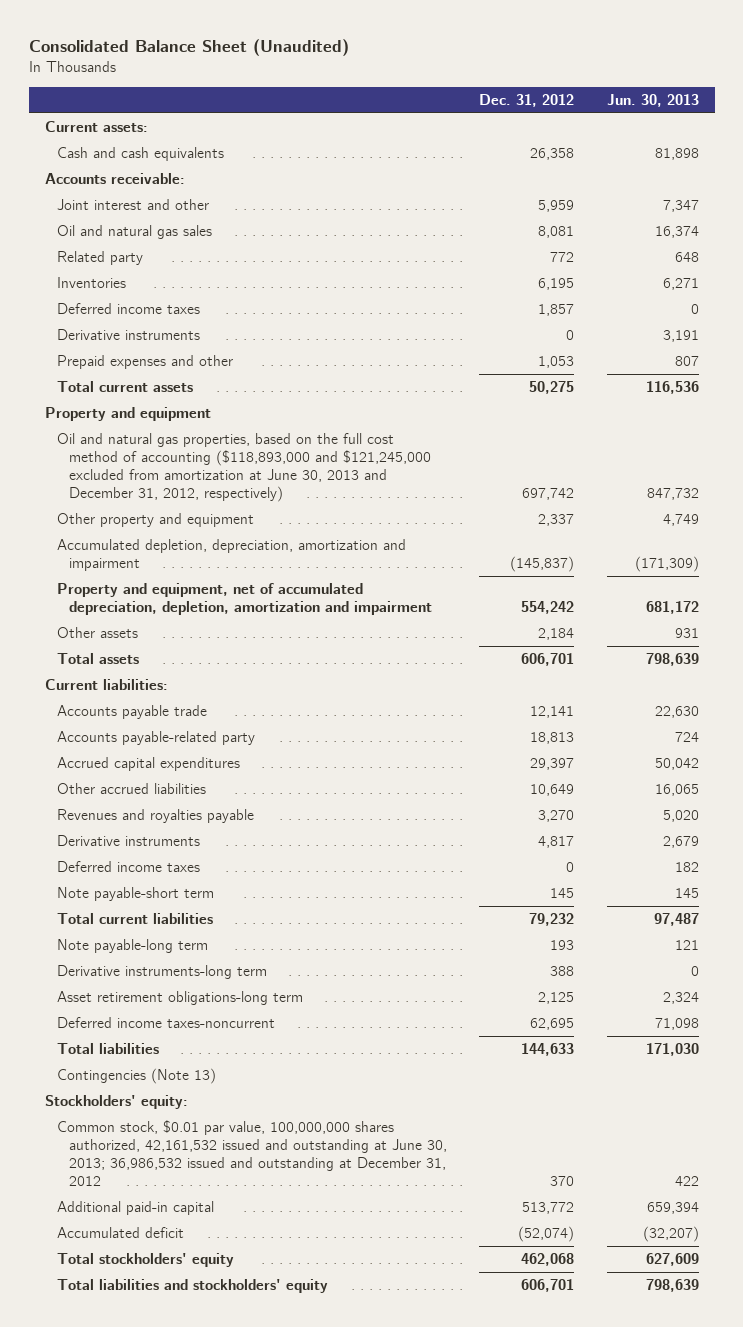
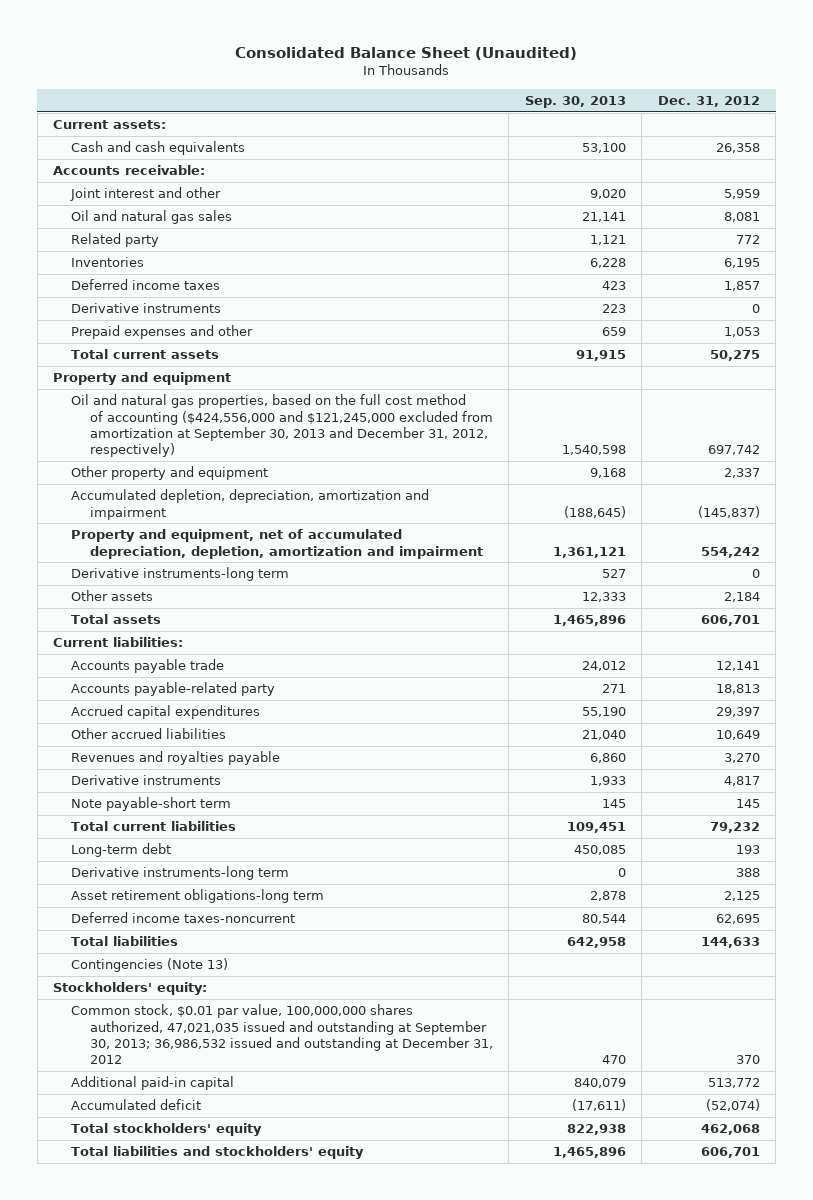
- | Dec. 31, 2012 | Jun. 30, 2013
+ | Sep. 30, 2013 | Dec. 31, 2012
- Oil and natural gas properties, based on the full cost method of accounting ($118,893,000 and $121,245,000 excluded from amortization at June 30, 2013 and December 31, 2012, respectively) | 697,742 | 847,732
+ Oil and natural gas properties, based on the full cost method of accounting ($424,556,000 and $121,245,000 excluded from amortization at September 30, 2013 and December 31, 2012, respectively) | 1,540,598 | 697,742
+ Derivative instruments-long term | 527 | 0
- Deferred income taxes | 0 | 182
- Note payable-long term | 193 | 121
+ Long-term debt | 450,085 | 193
- Common stock, $0.01 par value, 100,000,000 shares authorized, 42,161,532 issued and outstanding at June 30, 2013; 36,986,532 issued and outstanding at December 31, 2012 | 370 | 422
+ Common stock, $0.01 par value, 100,000,000 shares authorized, 47,021,035 issued and outstanding at September 30, 2013; 36,986,532 issued and outstanding at December 31, 2012 | 470 | 370

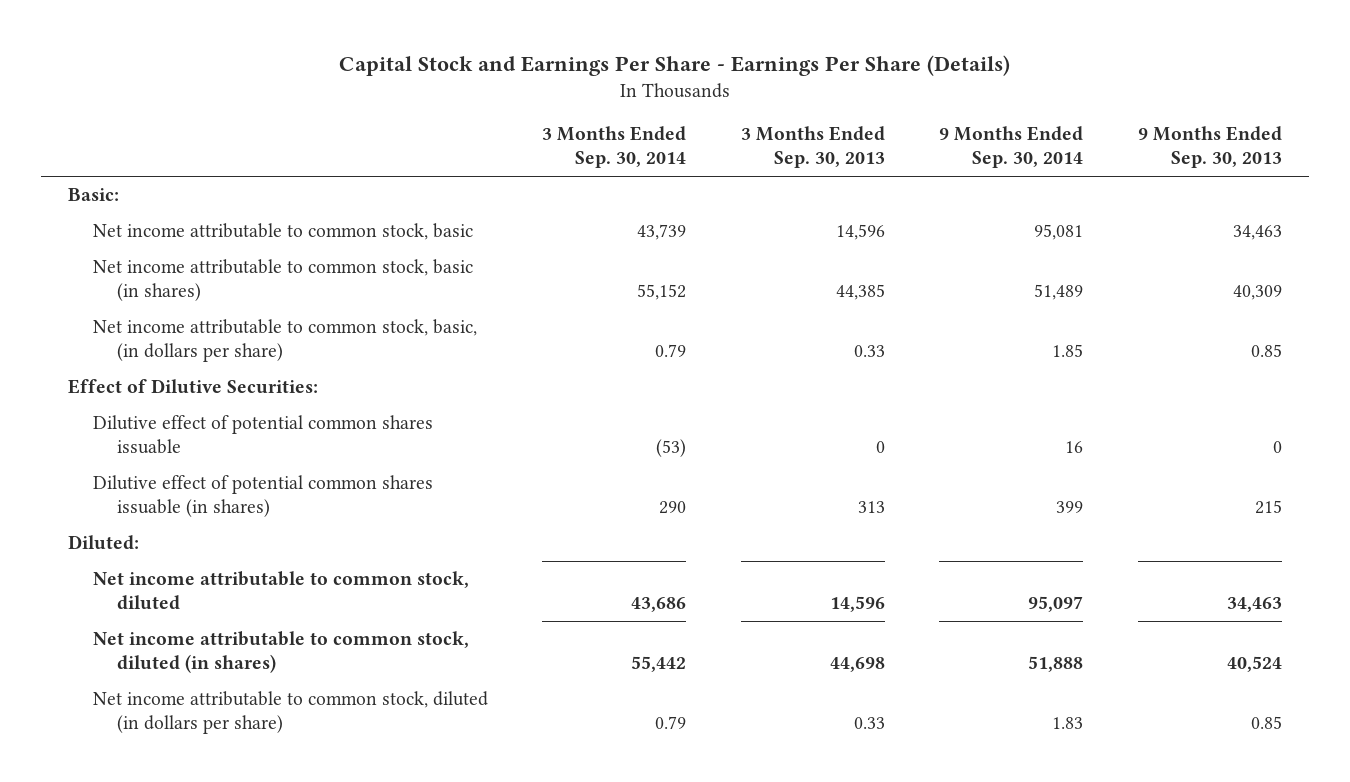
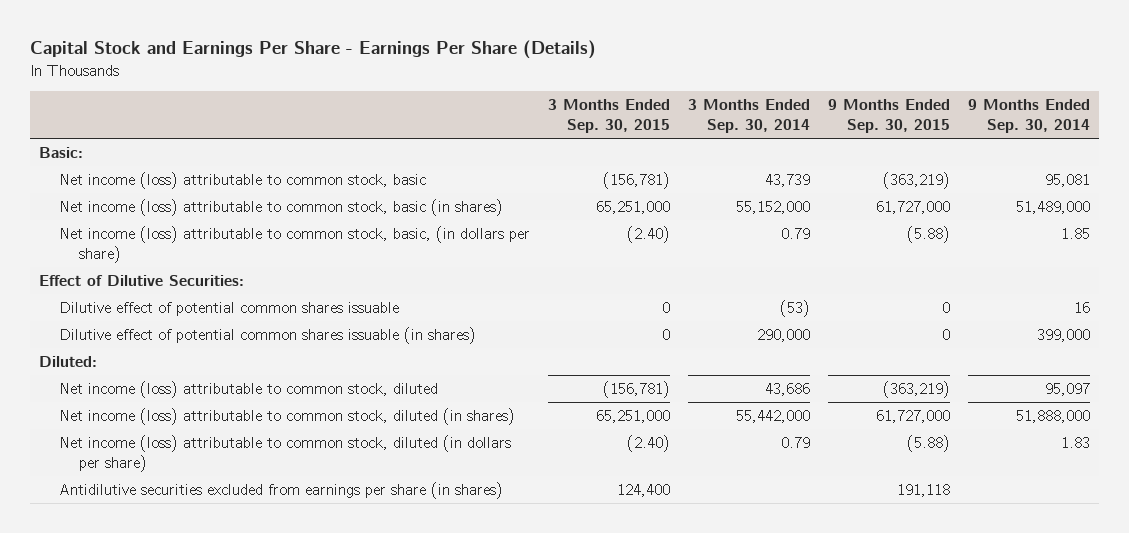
- | 3 Months Ended Sep. 30, 2014 | 3 Months Ended Sep. 30, 2013 | 9 Months Ended Sep. 30, 2014 | 9 Months Ended Sep. 30, 2013
+ | 3 Months Ended Sep. 30, 2015 | 3 Months Ended Sep. 30, 2014 | 9 Months Ended Sep. 30, 2015 | 9 Months Ended Sep. 30, 2014
- Net income attributable to common stock, basic | 43,739 | 14,596 | 95,081 | 34,463
- Net income attributable to common stock, basic (in shares) | 55,152 | 44,385 | 51,489 | 40,309
- Net income attributable to common stock, basic, (in dollars per share) | 0.79 | 0.33 | 1.85 | 0.85
+ Net income (loss) attributable to common stock, basic | (156,781) | 43,739 | (363,219) | 95,081
+ Net income (loss) attributable to common stock, basic (in shares) | 65,251,000 | 55,152,000 | 61,727,000 | 51,489,000
+ Net income (loss) attributable to common stock, basic, (in dollars per share) | (2.40) | 0.79 | (5.88) | 1.85
- Dilutive effect of potential common shares issuable (in shares) | 290 | 313 | 399 | 215
+ Dilutive effect of potential common shares issuable (in shares) | 0 | 290,000 | 0 | 399,000
- Net income attributable to common stock, diluted | 43,686 | 14,596 | 95,097 | 34,463
- Net income attributable to common stock, diluted (in shares) | 55,442 | 44,698 | 51,888 | 40,524
- Net income attributable to common stock, diluted (in dollars per share) | 0.79 | 0.33 | 1.83 | 0.85
+ Net income (loss) attributable to common stock, diluted | (156,781) | 43,686 | (363,219) | 95,097
+ Net income (loss) attributable to common stock, diluted (in shares) | 65,251,000 | 55,442,000 | 61,727,000 | 51,888,000
+ Net income (loss) attributable to common stock, diluted (in dollars per share) | (2.40) | 0.79 | (5.88) | 1.83
+ Antidilutive securities excluded from earnings per share (in shares) | 124,400 | | 191,118 |

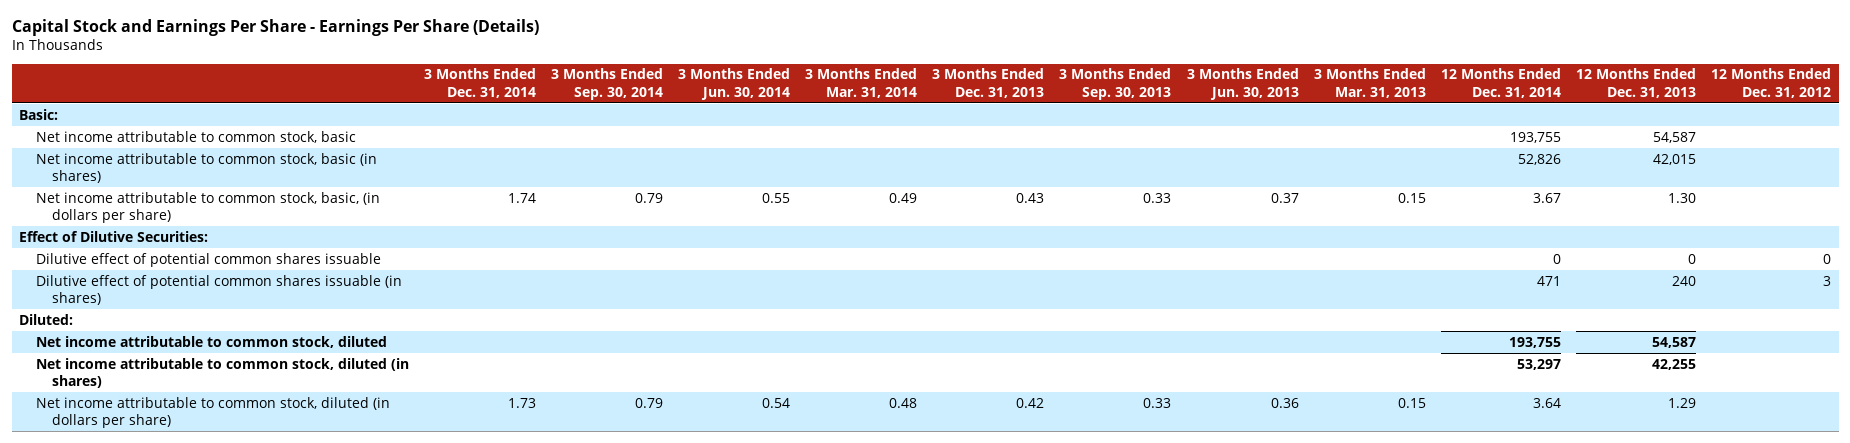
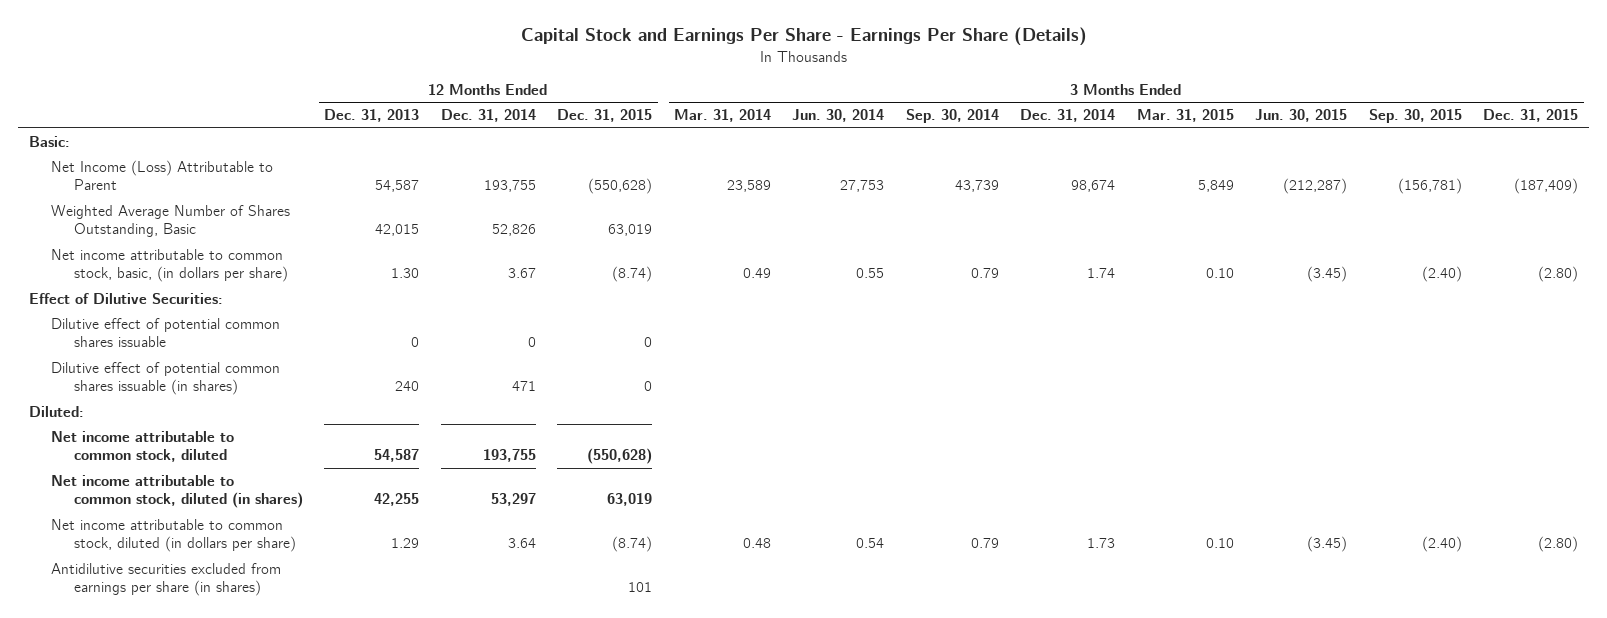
- | 3 Months Ended Dec. 31, 2014 | 3 Months Ended Sep. 30, 2014 | 3 Months Ended Jun. 30, 2014 | 3 Months Ended Mar. 31, 2014 | 3 Months Ended Dec. 31, 2013 | 3 Months Ended Sep. 30, 2013 | 3 Months Ended Jun. 30, 2013 | 3 Months Ended Mar. 31, 2013 | 12 Months Ended Dec. 31, 2014 | 12 Months Ended Dec. 31, 2013 | 12 Months Ended Dec. 31, 2012
+ | 12 Months Ended Dec. 31, 2013 | 12 Months Ended Dec. 31, 2014 | 12 Months Ended Dec. 31, 2015 | 3 Months Ended Mar. 31, 2014 | 3 Months Ended Jun. 30, 2014 | 3 Months Ended Sep. 30, 2014 | 3 Months Ended Dec. 31, 2014 | 3 Months Ended Mar. 31, 2015 | 3 Months Ended Jun. 30, 2015 | 3 Months Ended Sep. 30, 2015 | 3 Months Ended Dec. 31, 2015
- Net income attributable to common stock, basic | | | | | | | | | 193,755 | 54,587 |
- Net income attributable to common stock, basic (in shares) | | | | | | | | | 52,826 | 42,015 |
+ Net Income (Loss) Attributable to Parent | 54,587 | 193,755 | (550,628) | 23,589 | 27,753 | 43,739 | 98,674 | 5,849 | (212,287) | (156,781) | (187,409)
+ Weighted Average Number of Shares Outstanding, Basic | 42,015 | 52,826 | 63,019 | | | | | | | |
+ Antidilutive securities excluded from earnings per share (in shares) | | | 101 | | | | | | | |

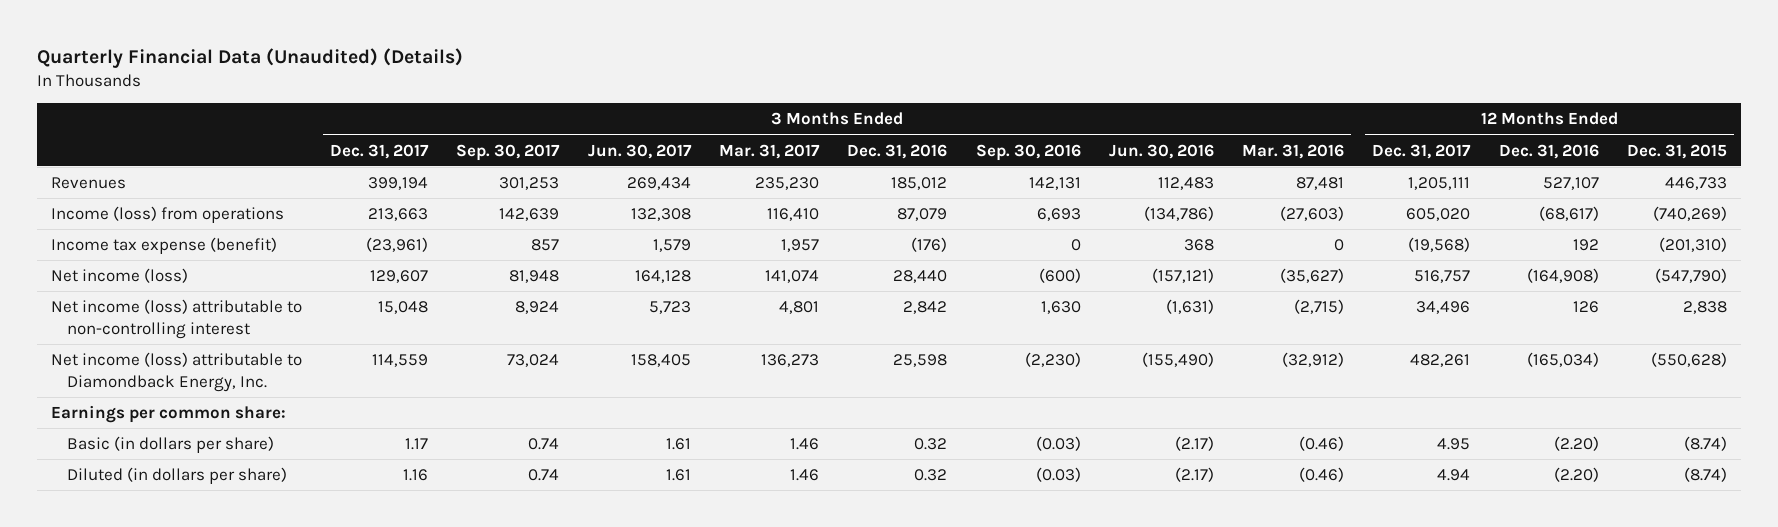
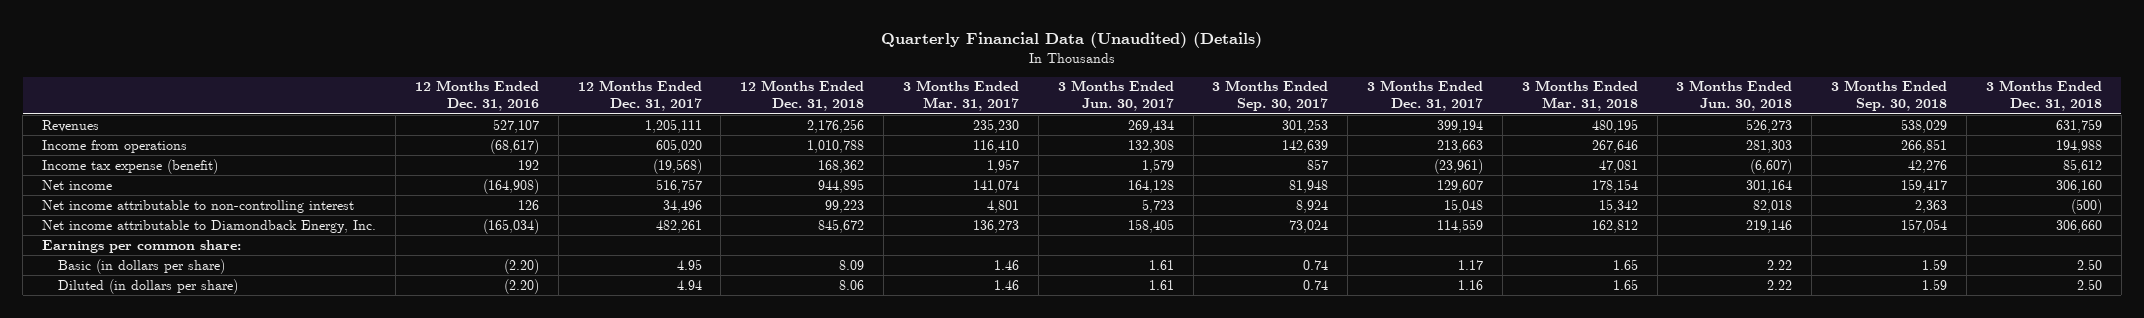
- | 3 Months Ended Dec. 31, 2017 | 3 Months Ended Sep. 30, 2017 | 3 Months Ended Jun. 30, 2017 | 3 Months Ended Mar. 31, 2017 | 3 Months Ended Dec. 31, 2016 | 3 Months Ended Sep. 30, 2016 | 3 Months Ended Jun. 30, 2016 | 3 Months Ended Mar. 31, 2016 | 12 Months Ended Dec. 31, 2017 | 12 Months Ended Dec. 31, 2016 | 12 Months Ended Dec. 31, 2015
+ | 12 Months Ended Dec. 31, 2016 | 12 Months Ended Dec. 31, 2017 | 12 Months Ended Dec. 31, 2018 | 3 Months Ended Mar. 31, 2017 | 3 Months Ended Jun. 30, 2017 | 3 Months Ended Sep. 30, 2017 | 3 Months Ended Dec. 31, 2017 | 3 Months Ended Mar. 31, 2018 | 3 Months Ended Jun. 30, 2018 | 3 Months Ended Sep. 30, 2018 | 3 Months Ended Dec. 31, 2018
- Income (loss) from operations | 213,663 | 142,639 | 132,308 | 116,410 | 87,079 | 6,693 | (134,786) | (27,603) | 605,020 | (68,617) | (740,269)
+ Income from operations | (68,617) | 605,020 | 1,010,788 | 116,410 | 132,308 | 142,639 | 213,663 | 267,646 | 281,303 | 266,851 | 194,988
- Net income (loss) | 129,607 | 81,948 | 164,128 | 141,074 | 28,440 | (600) | (157,121) | (35,627) | 516,757 | (164,908) | (547,790)
- Net income (loss) attributable to non-controlling interest | 15,048 | 8,924 | 5,723 | 4,801 | 2,842 | 1,630 | (1,631) | (2,715) | 34,496 | 126 | 2,838
- Net income (loss) attributable to Diamondback Energy, Inc. | 114,559 | 73,024 | 158,405 | 136,273 | 25,598 | (2,230) | (155,490) | (32,912) | 482,261 | (165,034) | (550,628)
+ Net income | (164,908) | 516,757 | 944,895 | 141,074 | 164,128 | 81,948 | 129,607 | 178,154 | 301,164 | 159,417 | 306,160
+ Net income attributable to non-controlling interest | 126 | 34,496 | 99,223 | 4,801 | 5,723 | 8,924 | 15,048 | 15,342 | 82,018 | 2,363 | (500)
+ Net income attributable to Diamondback Energy, Inc. | (165,034) | 482,261 | 845,672 | 136,273 | 158,405 | 73,024 | 114,559 | 162,812 | 219,146 | 157,054 | 306,660

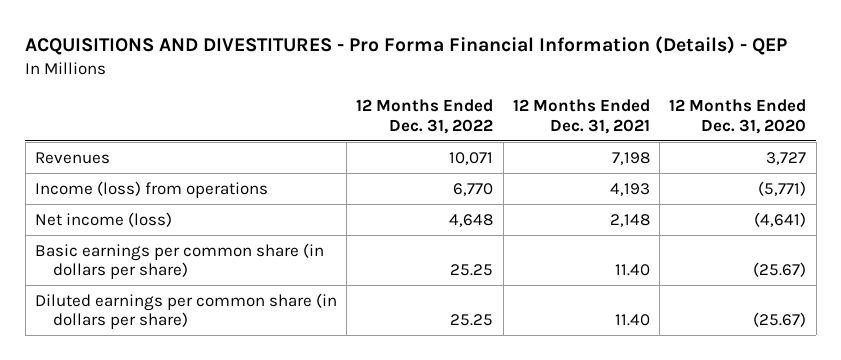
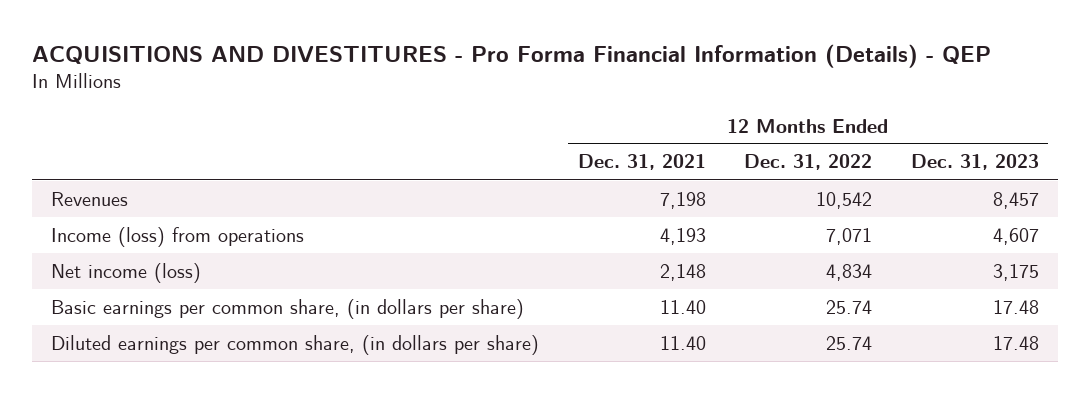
- | 12 Months Ended Dec. 31, 2022 | 12 Months Ended Dec. 31, 2021 | 12 Months Ended Dec. 31, 2020
+ | 12 Months Ended Dec. 31, 2021 | 12 Months Ended Dec. 31, 2022 | 12 Months Ended Dec. 31, 2023
- Revenues | 10,071 | 7,198 | 3,727
- Income (loss) from operations | 6,770 | 4,193 | (5,771)
- Net income (loss) | 4,648 | 2,148 | (4,641)
- Basic earnings per common share (in dollars per share) | 25.25 | 11.40 | (25.67)
- Diluted earnings per common share (in dollars per share) | 25.25 | 11.40 | (25.67)
+ Revenues | 7,198 | 10,542 | 8,457
+ Income (loss) from operations | 4,193 | 7,071 | 4,607
+ Net income (loss) | 2,148 | 4,834 | 3,175
+ Basic earnings per common share, (in dollars per share) | 11.40 | 25.74 | 17.48
+ Diluted earnings per common share, (in dollars per share) | 11.40 | 25.74 | 17.48

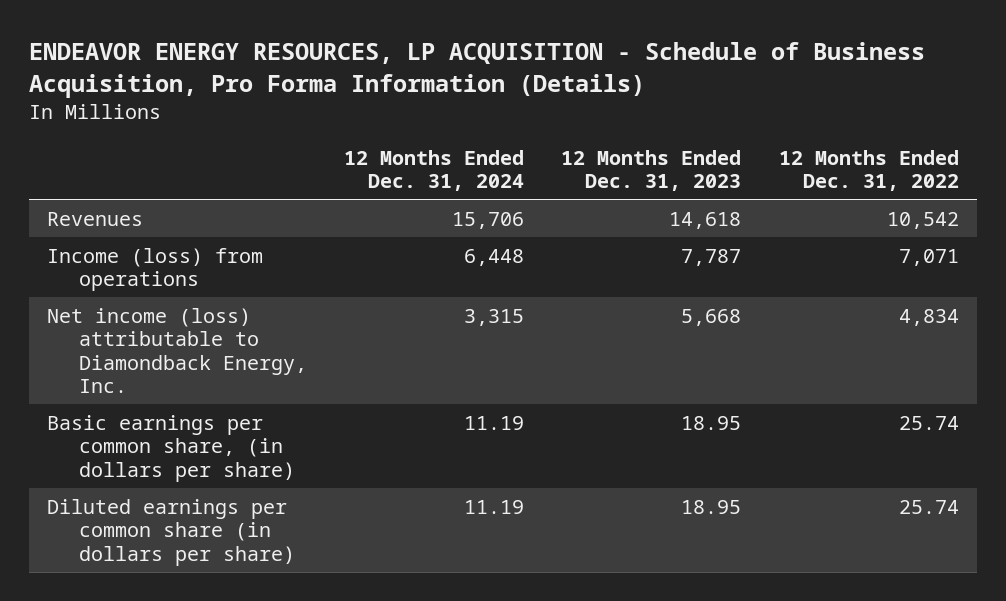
- ACQUISITIONS AND DIVESTITURES - Pro Forma Financial Information (Details) - QEP
+ ENDEAVOR ENERGY RESOURCES, LP ACQUISITION - Schedule of Business Acquisition, Pro Forma Information (Details)
- | 12 Months Ended Dec. 31, 2021 | 12 Months Ended Dec. 31, 2022 | 12 Months Ended Dec. 31, 2023
+ | 12 Months Ended Dec. 31, 2024 | 12 Months Ended Dec. 31, 2023 | 12 Months Ended Dec. 31, 2022
- Revenues | 7,198 | 10,542 | 8,457
- Income (loss) from operations | 4,193 | 7,071 | 4,607
- Net income (loss) | 2,148 | 4,834 | 3,175
- Basic earnings per common share, (in dollars per share) | 11.40 | 25.74 | 17.48
- Diluted earnings per common share, (in dollars per share) | 11.40 | 25.74 | 17.48
+ Revenues | 15,706 | 14,618 | 10,542
+ Income (loss) from operations | 6,448 | 7,787 | 7,071
+ Net income (loss) attributable to Diamondback Energy, Inc. | 3,315 | 5,668 | 4,834
+ Basic earnings per common share, (in dollars per share) | 11.19 | 18.95 | 25.74
+ Diluted earnings per common share (in dollars per share) | 11.19 | 18.95 | 25.74

